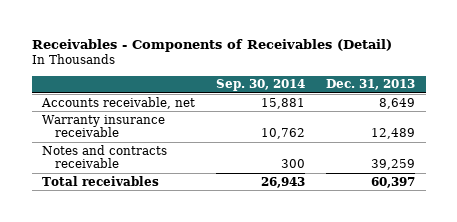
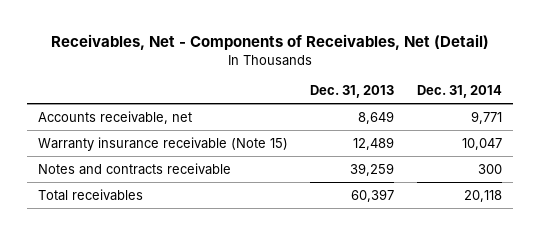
- Receivables - Components of Receivables (Detail)
+ Receivables, Net - Components of Receivables, Net (Detail)
- | Sep. 30, 2014 | Dec. 31, 2013
+ | Dec. 31, 2013 | Dec. 31, 2014
- Warranty insurance receivable | 10,762 | 12,489
+ Warranty insurance receivable (Note 15) | 12,489 | 10,047

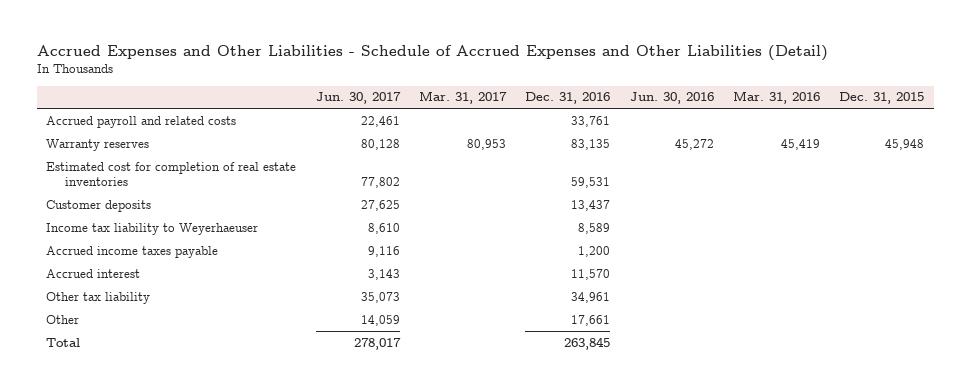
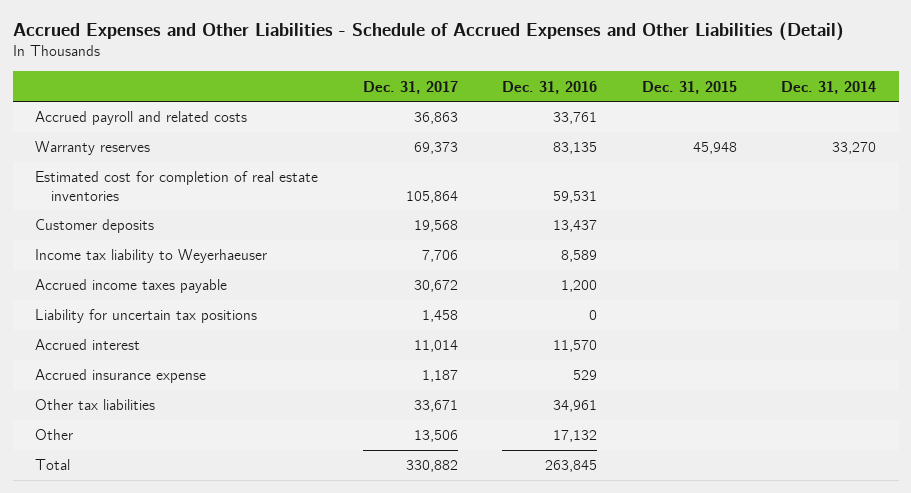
- | Jun. 30, 2017 | Mar. 31, 2017 | Dec. 31, 2016 | Jun. 30, 2016 | Mar. 31, 2016 | Dec. 31, 2015
+ | Dec. 31, 2017 | Dec. 31, 2016 | Dec. 31, 2015 | Dec. 31, 2014
+ Liability for uncertain tax positions | 1,458 | 0 | |
- Other tax liability | 35,073 | | 34,961 | | |
- Other | 14,059 | | 17,661 | | |
+ Accrued insurance expense | 1,187 | 529 | |
+ Other tax liabilities | 33,671 | 34,961 | |
+ Other | 13,506 | 17,132 | |

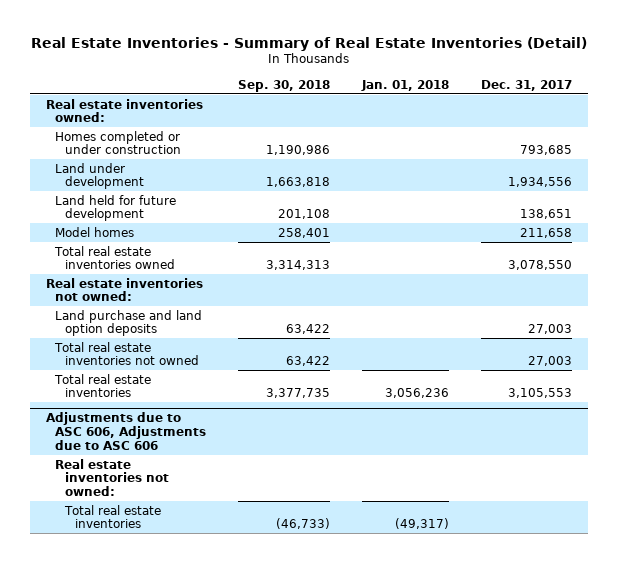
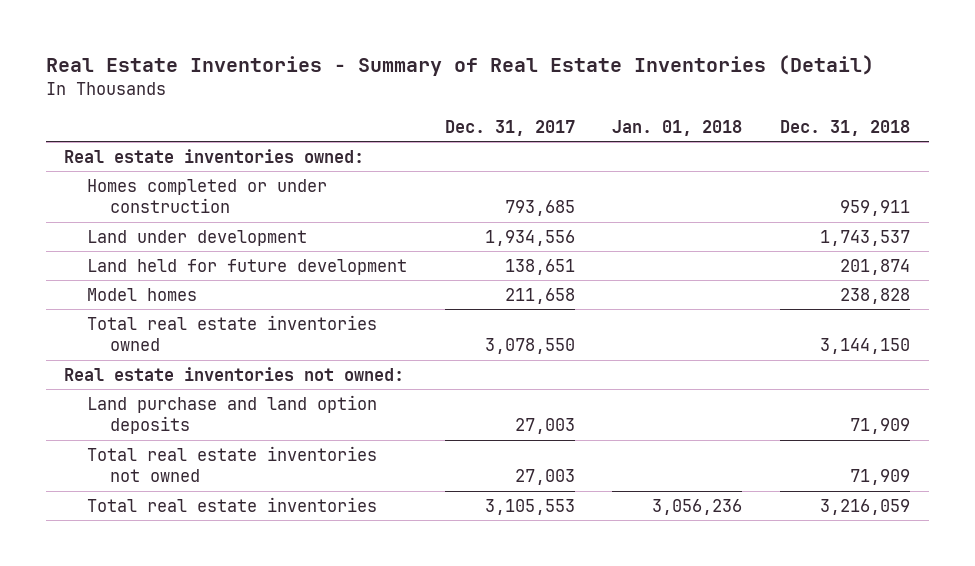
- | Sep. 30, 2018 | Jan. 01, 2018 | Dec. 31, 2017
+ | Dec. 31, 2017 | Jan. 01, 2018 | Dec. 31, 2018
- Adjustments due to ASC 606, Adjustments due to ASC 606
- Real estate inventories not owned:
- Total real estate inventories | (46,733) | (49,317) |

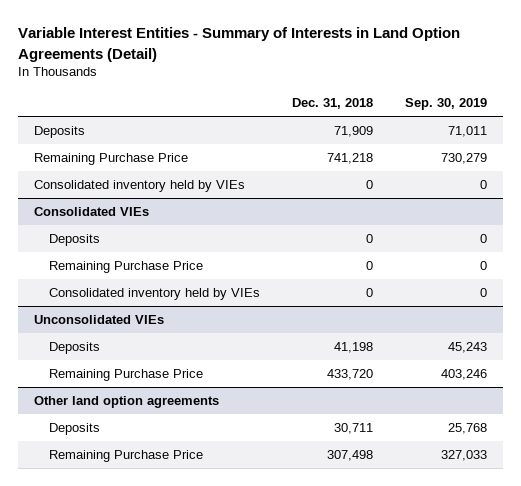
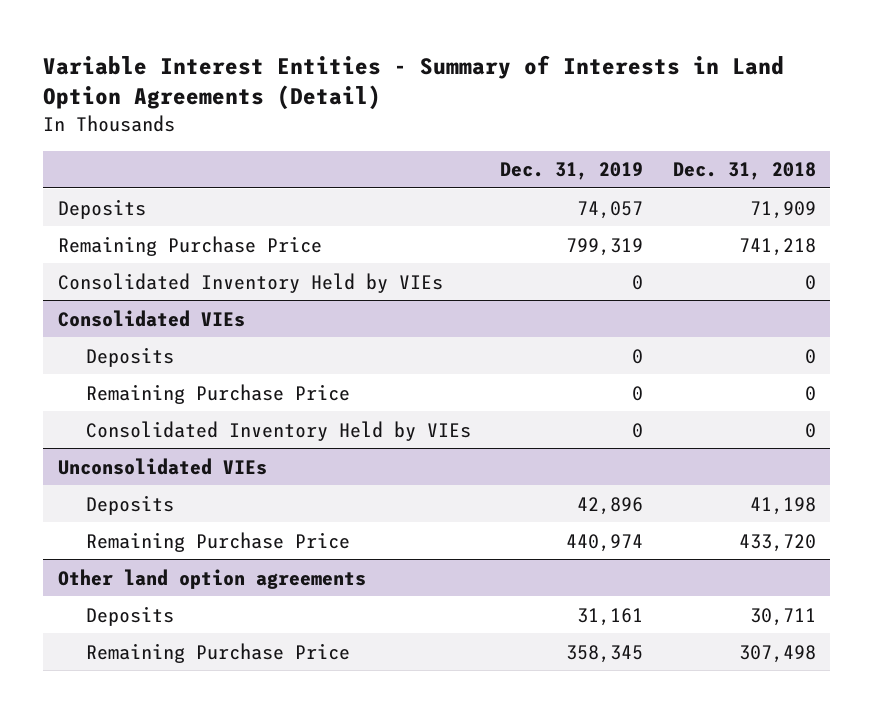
- | Dec. 31, 2018 | Sep. 30, 2019
+ | Dec. 31, 2019 | Dec. 31, 2018
- Consolidated inventory held by VIEs | 0 | 0
+ Consolidated Inventory Held by VIEs | 0 | 0
@ Consolidated VIEs
- Consolidated inventory held by VIEs | 0 | 0
+ Consolidated Inventory Held by VIEs | 0 | 0

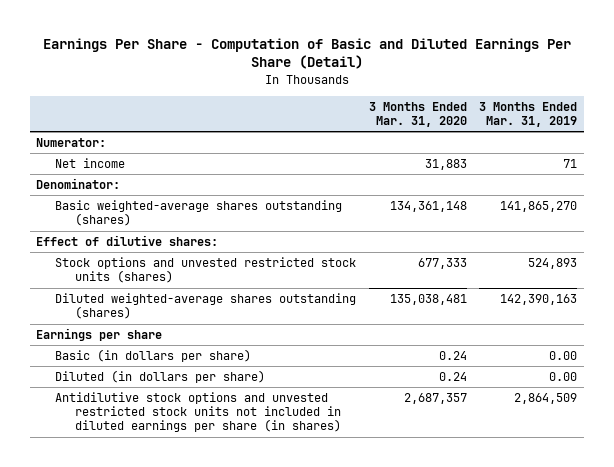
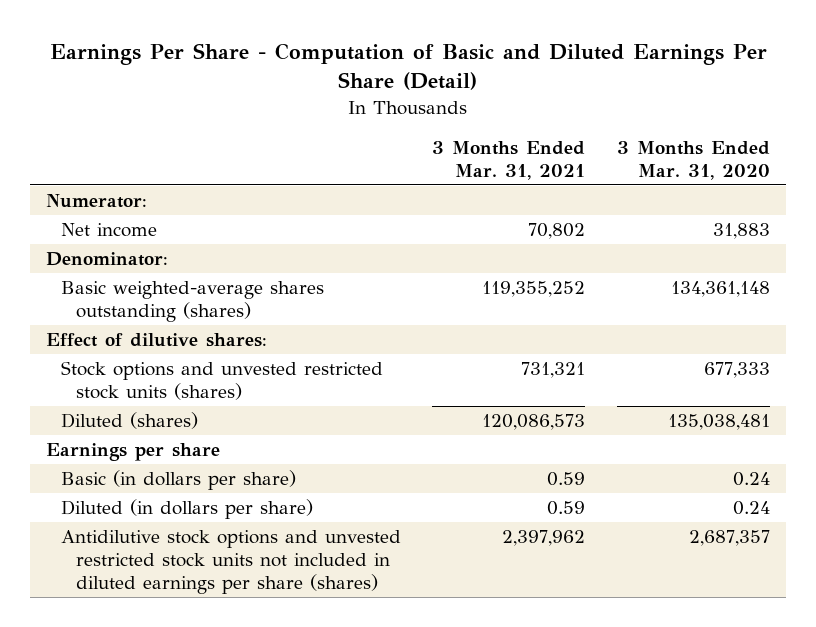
- | 3 Months Ended Mar. 31, 2020 | 3 Months Ended Mar. 31, 2019
+ | 3 Months Ended Mar. 31, 2021 | 3 Months Ended Mar. 31, 2020
- Diluted weighted-average shares outstanding (shares) | 135,038,481 | 142,390,163
+ Diluted (shares) | 120,086,573 | 135,038,481
- Antidilutive stock options and unvested restricted stock units not included in diluted earnings per share (in shares) | 2,687,357 | 2,864,509
+ Antidilutive stock options and unvested restricted stock units not included in diluted earnings per share (shares) | 2,397,962 | 2,687,357

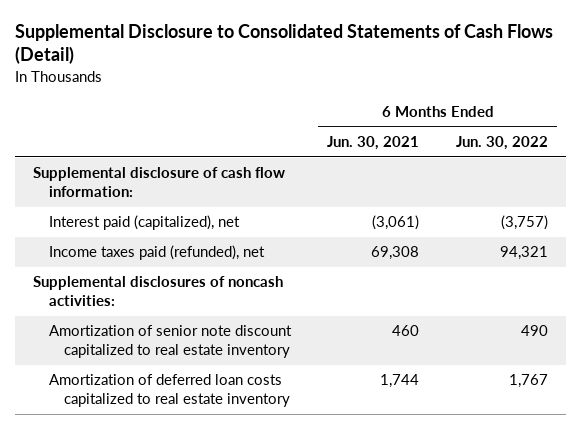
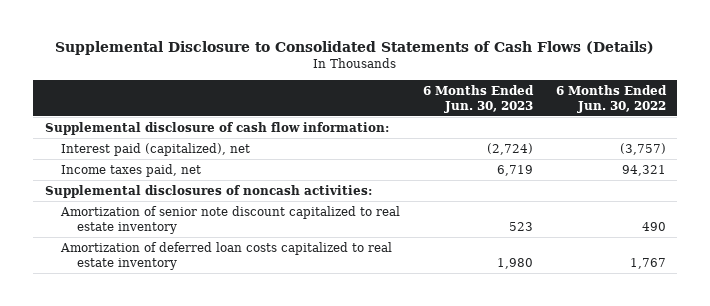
- Supplemental Disclosure to Consolidated Statements of Cash Flows (Detail)
+ Supplemental Disclosure to Consolidated Statements of Cash Flows (Details)
- | 6 Months Ended Jun. 30, 2021 | 6 Months Ended Jun. 30, 2022
+ | 6 Months Ended Jun. 30, 2023 | 6 Months Ended Jun. 30, 2022
- Income taxes paid (refunded), net | 69,308 | 94,321
+ Income taxes paid, net | 6,719 | 94,321

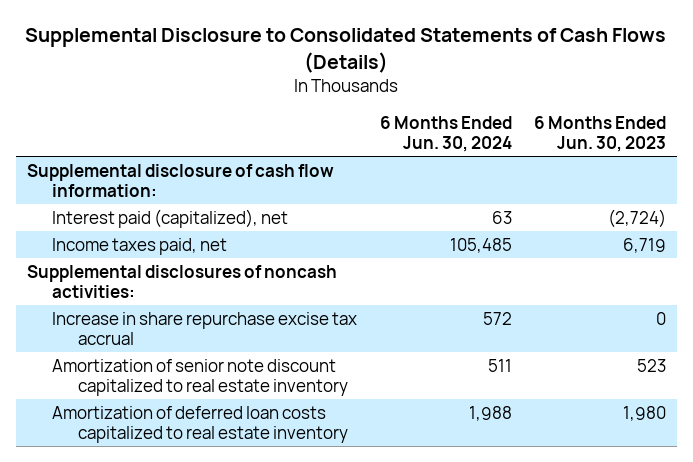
- | 6 Months Ended Jun. 30, 2023 | 6 Months Ended Jun. 30, 2022
+ | 6 Months Ended Jun. 30, 2024 | 6 Months Ended Jun. 30, 2023
+ Increase in share repurchase excise tax accrual | 572 | 0

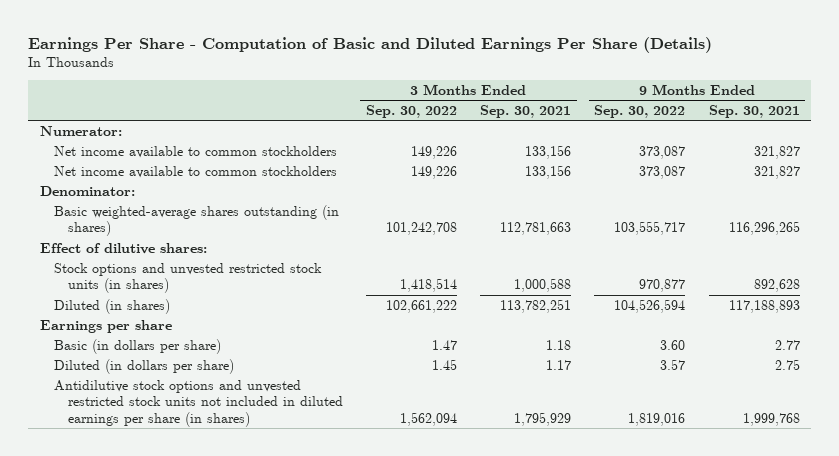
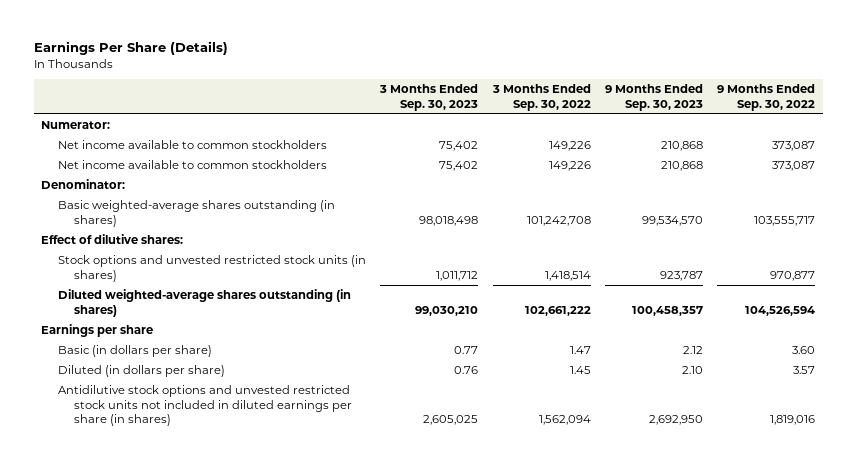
- Earnings Per Share - Computation of Basic and Diluted Earnings Per Share (Details)
+ Earnings Per Share (Details)
- | 3 Months Ended Sep. 30, 2022 | 3 Months Ended Sep. 30, 2021 | 9 Months Ended Sep. 30, 2022 | 9 Months Ended Sep. 30, 2021
+ | 3 Months Ended Sep. 30, 2023 | 3 Months Ended Sep. 30, 2022 | 9 Months Ended Sep. 30, 2023 | 9 Months Ended Sep. 30, 2022
- Diluted (in shares) | 102,661,222 | 113,782,251 | 104,526,594 | 117,188,893
+ Diluted weighted-average shares outstanding (in shares) | 99,030,210 | 102,661,222 | 100,458,357 | 104,526,594

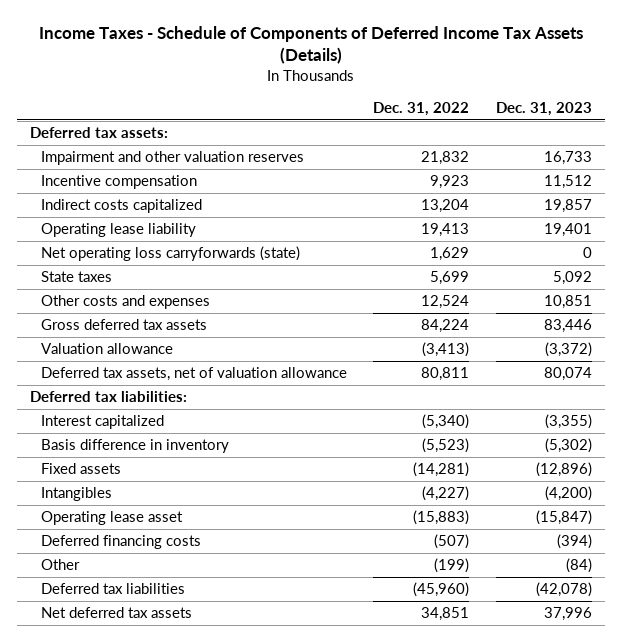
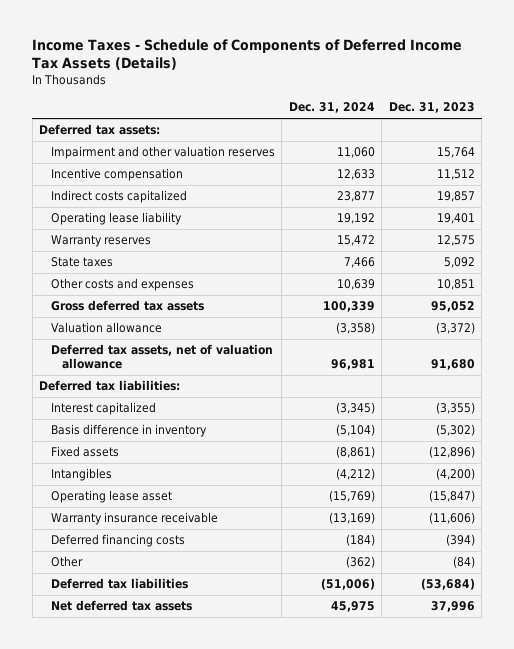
- | Dec. 31, 2022 | Dec. 31, 2023
+ | Dec. 31, 2024 | Dec. 31, 2023
- Impairment and other valuation reserves | 21,832 | 16,733
+ Impairment and other valuation reserves | 11,060 | 15,764
- Net operating loss carryforwards (state) | 1,629 | 0
+ Warranty reserves | 15,472 | 12,575
- Gross deferred tax assets | 84,224 | 83,446
+ Gross deferred tax assets | 100,339 | 95,052
- Deferred tax assets, net of valuation allowance | 80,811 | 80,074
+ Deferred tax assets, net of valuation allowance | 96,981 | 91,680
+ Warranty insurance receivable | (13,169) | (11,606)
- Deferred tax liabilities | (45,960) | (42,078)
+ Deferred tax liabilities | (51,006) | (53,684)

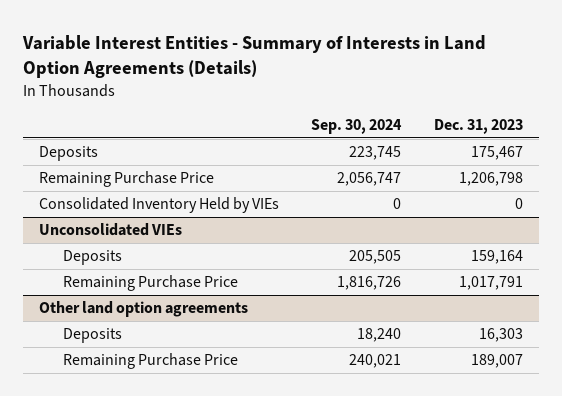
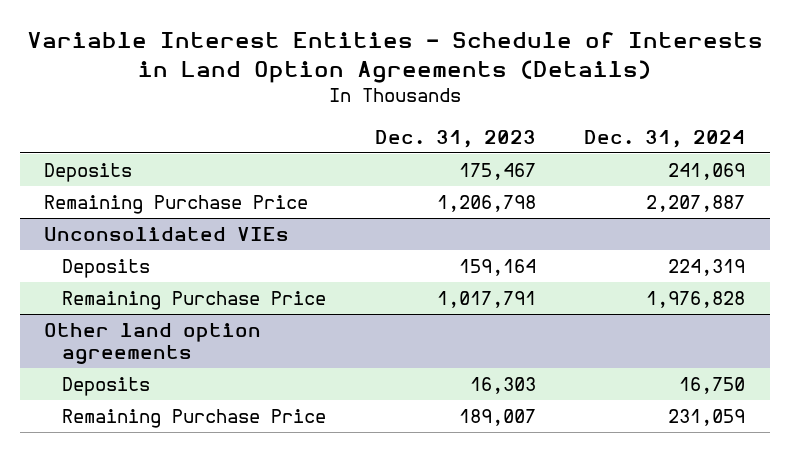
- Variable Interest Entities - Summary of Interests in Land Option Agreements (Details)
+ Variable Interest Entities - Schedule of Interests in Land Option Agreements (Details)
- | Sep. 30, 2024 | Dec. 31, 2023
+ | Dec. 31, 2023 | Dec. 31, 2024
- Consolidated Inventory Held by VIEs | 0 | 0

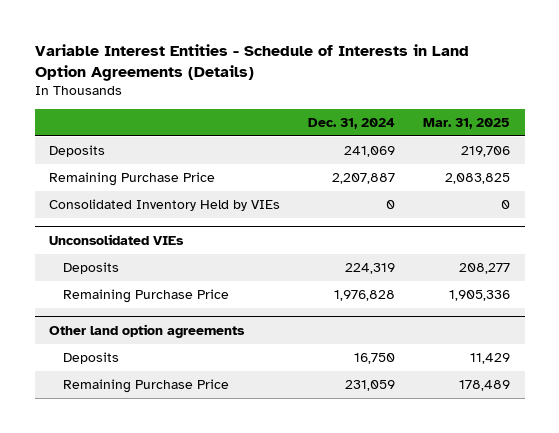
- | Dec. 31, 2023 | Dec. 31, 2024
+ | Dec. 31, 2024 | Mar. 31, 2025
+ Consolidated Inventory Held by VIEs | 0 | 0

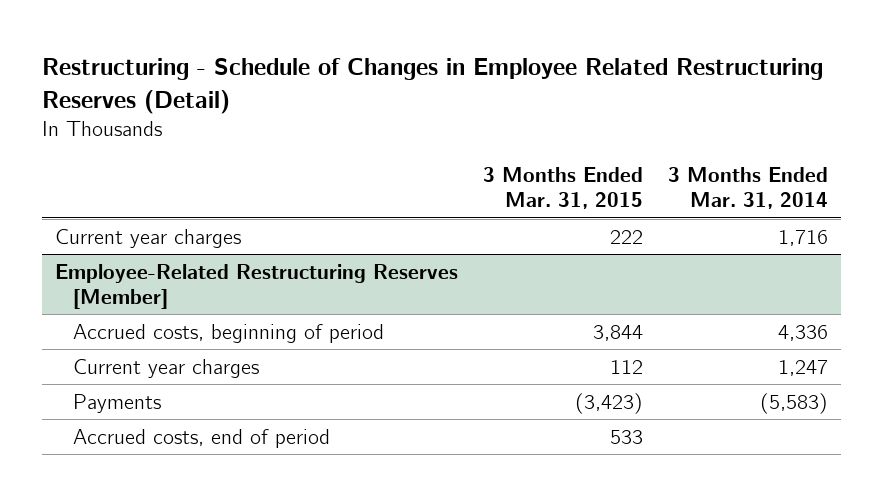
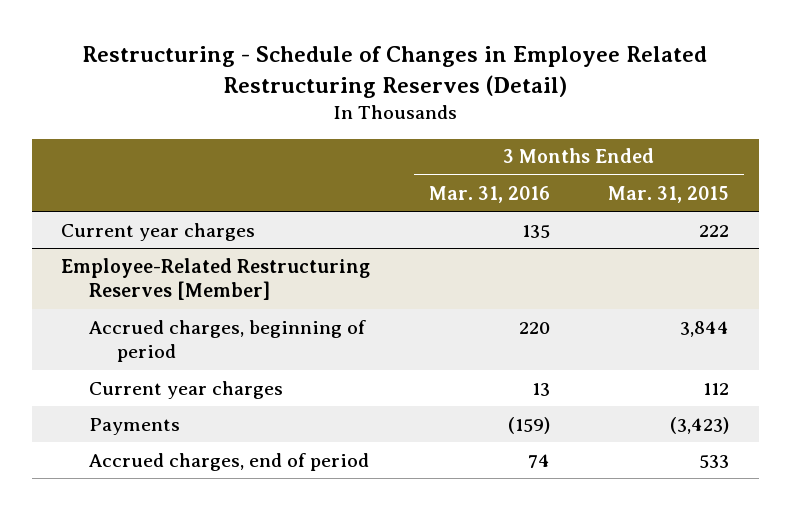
- | 3 Months Ended Mar. 31, 2015 | 3 Months Ended Mar. 31, 2014
+ | 3 Months Ended Mar. 31, 2016 | 3 Months Ended Mar. 31, 2015
@ Employee-Related Restructuring Reserves [Member]
- Accrued costs, beginning of period | 3,844 | 4,336
+ Accrued charges, beginning of period | 220 | 3,844
- Accrued costs, end of period | 533 |
+ Accrued charges, end of period | 74 | 533

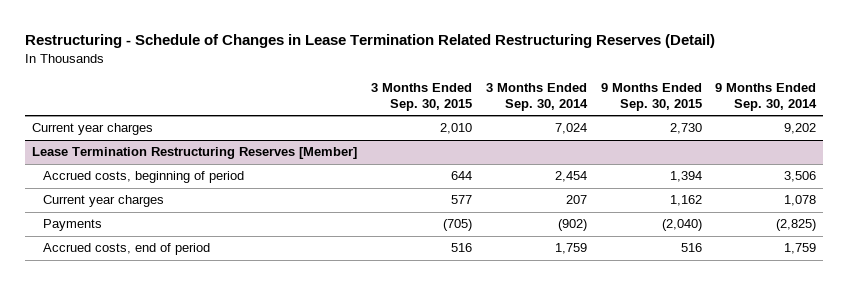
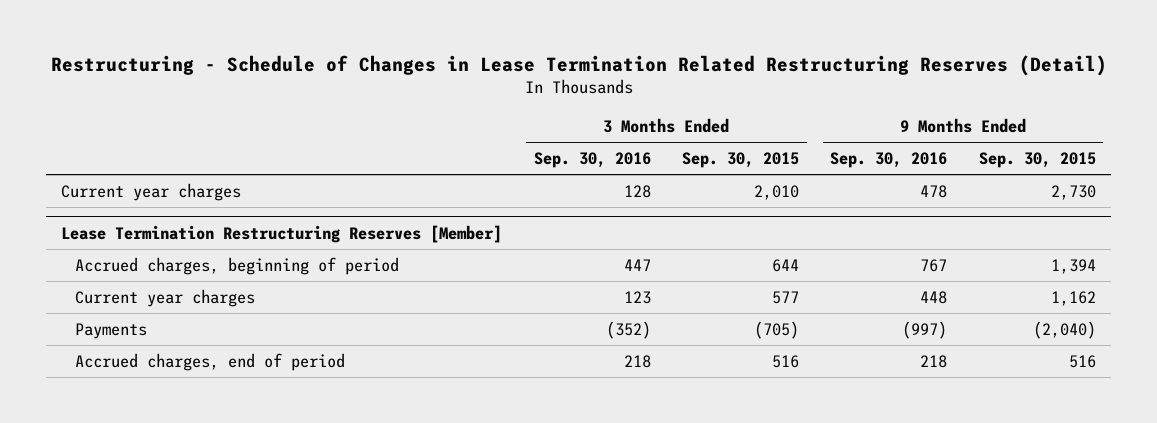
- | 3 Months Ended Sep. 30, 2015 | 3 Months Ended Sep. 30, 2014 | 9 Months Ended Sep. 30, 2015 | 9 Months Ended Sep. 30, 2014
+ | 3 Months Ended Sep. 30, 2016 | 3 Months Ended Sep. 30, 2015 | 9 Months Ended Sep. 30, 2016 | 9 Months Ended Sep. 30, 2015
@ Lease Termination Restructuring Reserves [Member]
- Accrued costs, beginning of period | 644 | 2,454 | 1,394 | 3,506
+ Accrued charges, beginning of period | 447 | 644 | 767 | 1,394
- Accrued costs, end of period | 516 | 1,759 | 516 | 1,759
+ Accrued charges, end of period | 218 | 516 | 218 | 516

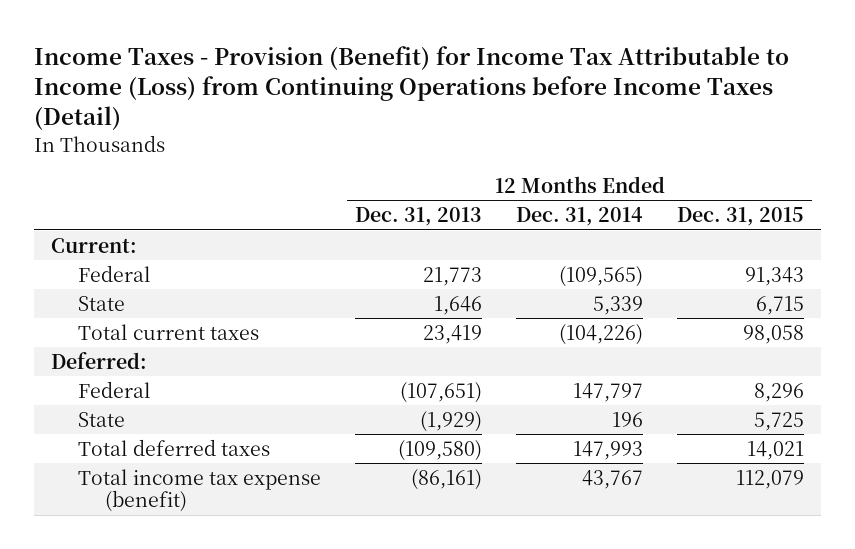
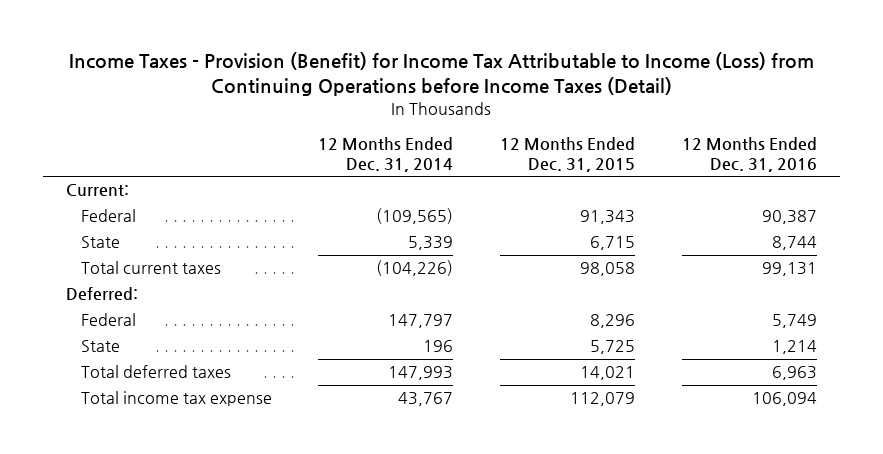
- | 12 Months Ended Dec. 31, 2013 | 12 Months Ended Dec. 31, 2014 | 12 Months Ended Dec. 31, 2015
+ | 12 Months Ended Dec. 31, 2014 | 12 Months Ended Dec. 31, 2015 | 12 Months Ended Dec. 31, 2016
- Total income tax expense (benefit) | (86,161) | 43,767 | 112,079
+ Total income tax expense | 43,767 | 112,079 | 106,094

